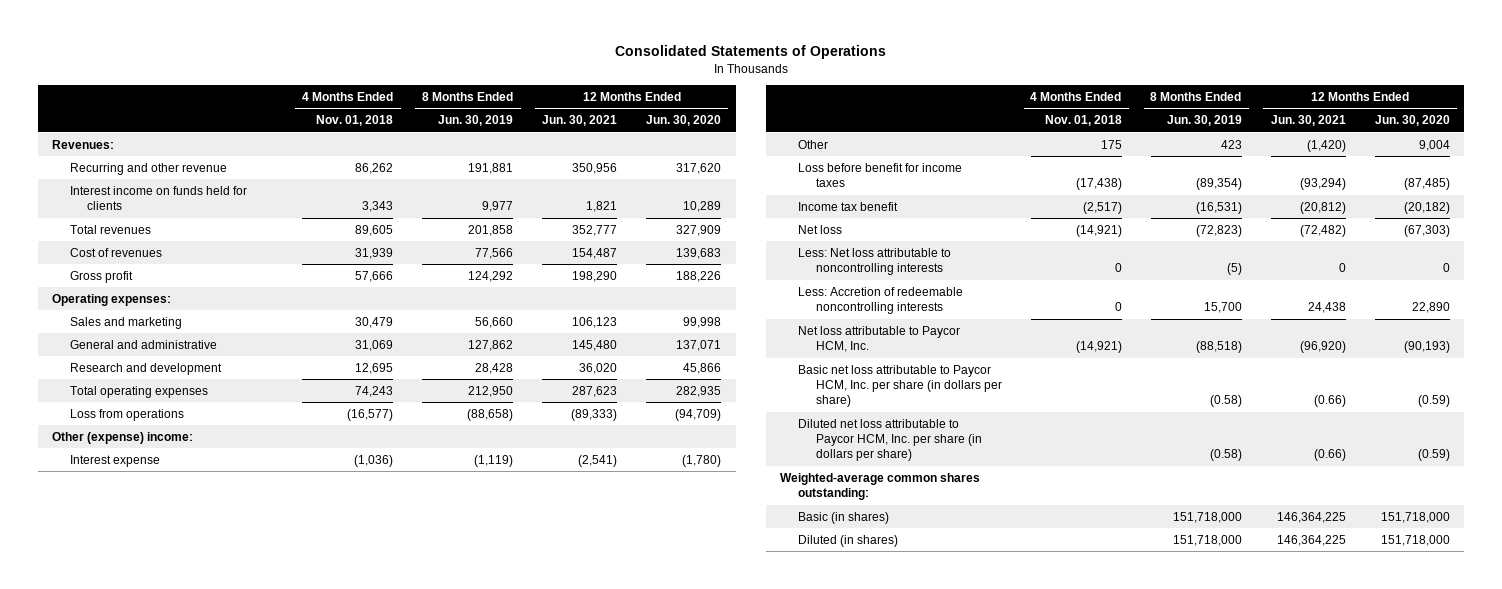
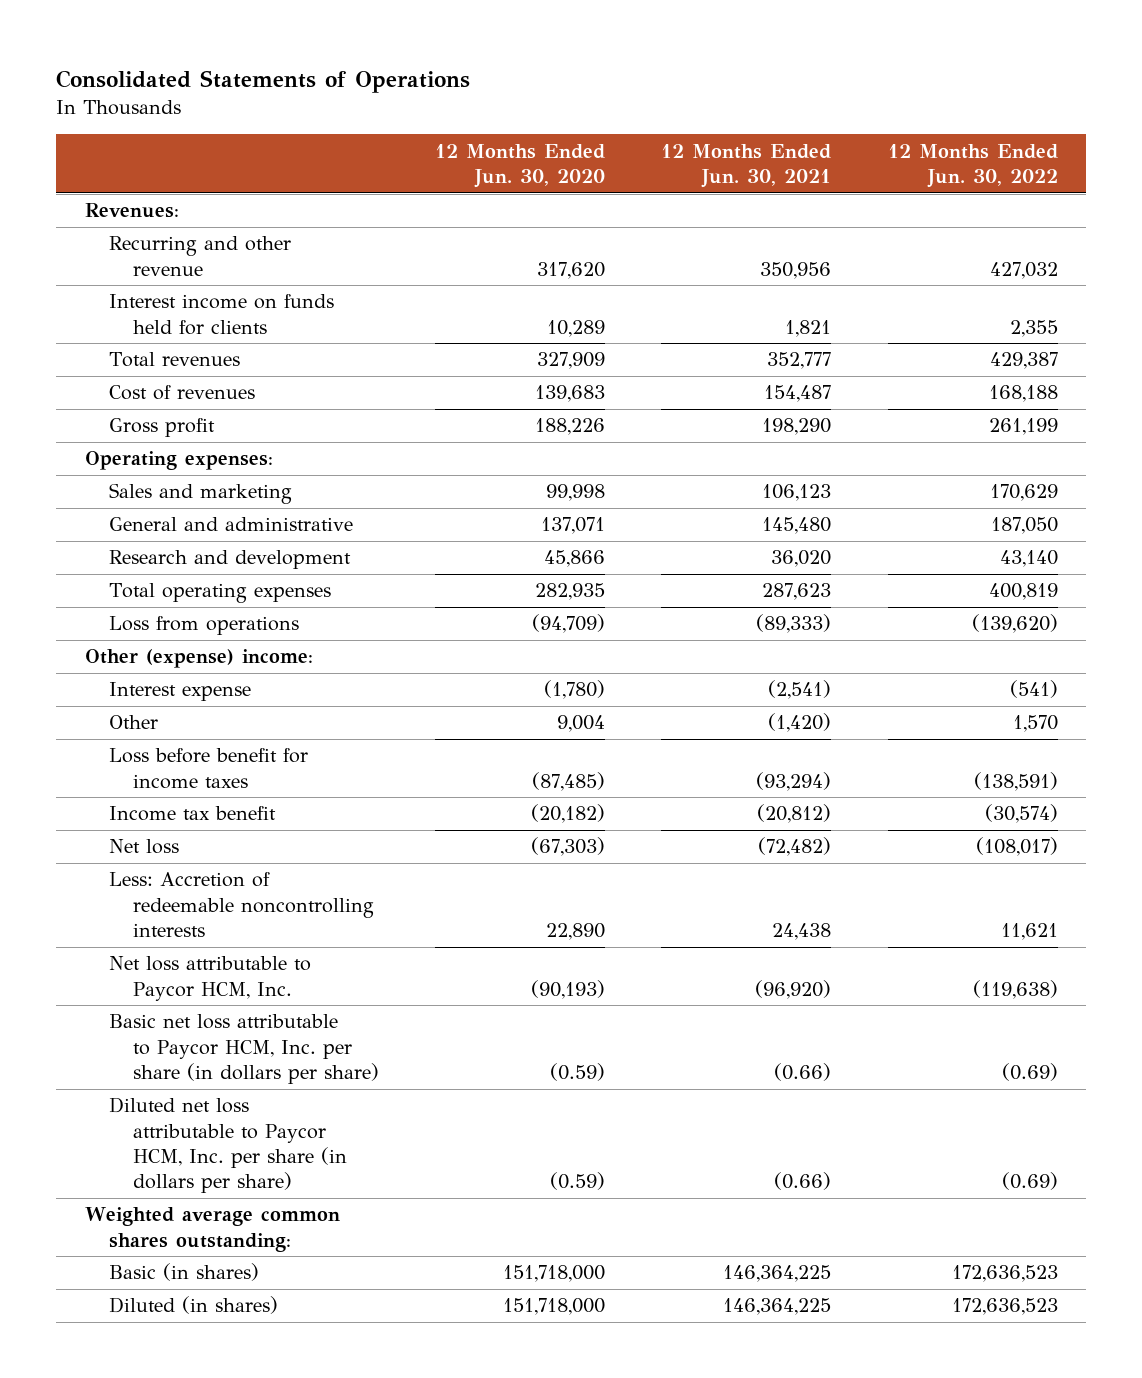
- | 4 Months Ended Nov. 01, 2018 | 8 Months Ended Jun. 30, 2019 | 12 Months Ended Jun. 30, 2021 | 12 Months Ended Jun. 30, 2020
+ | 12 Months Ended Jun. 30, 2020 | 12 Months Ended Jun. 30, 2021 | 12 Months Ended Jun. 30, 2022
- Less: Net loss attributable to noncontrolling interests | 0 | (5) | 0 | 0
- Weighted-average common shares outstanding:
+ Weighted average common shares outstanding:

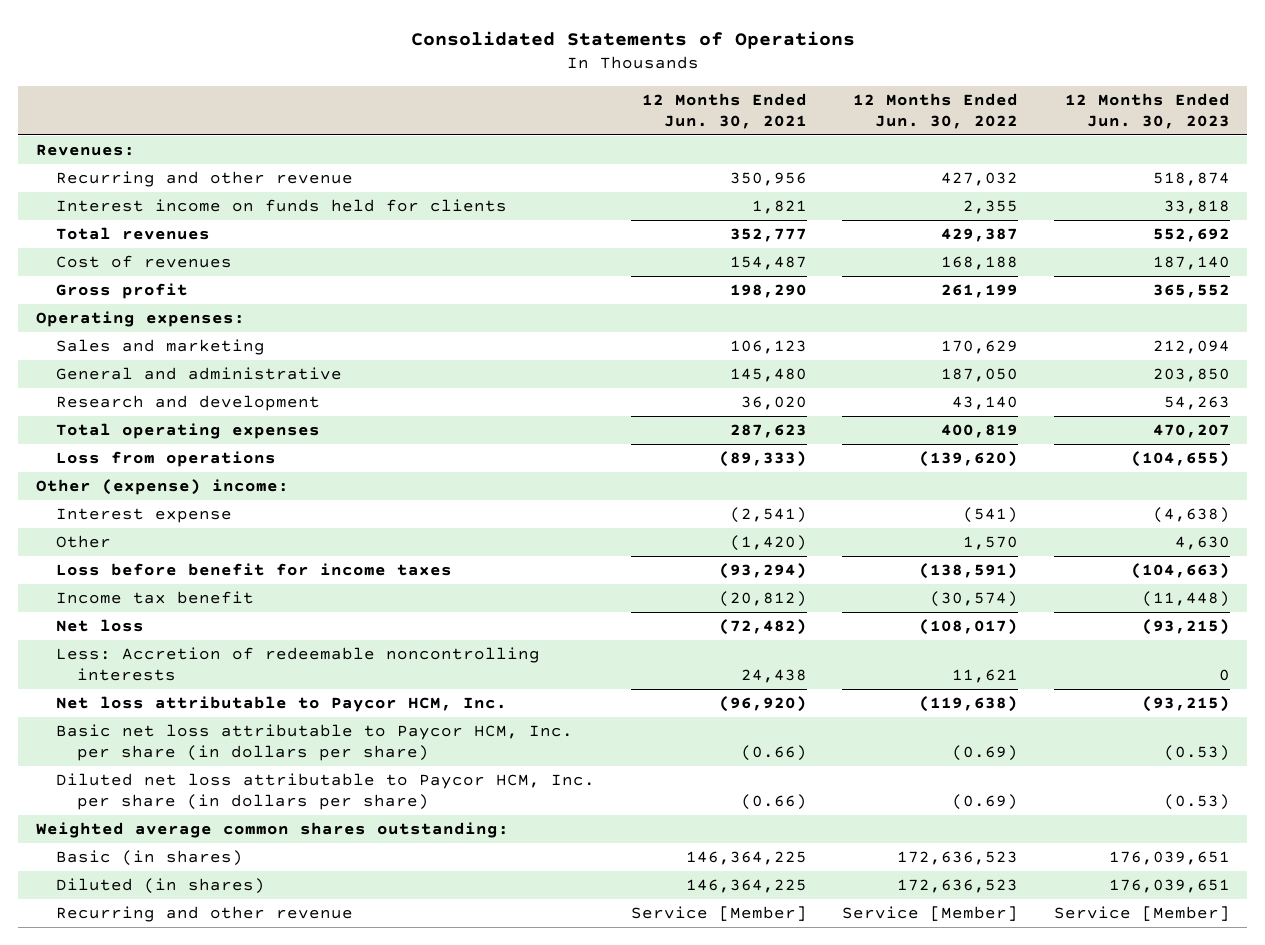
- | 12 Months Ended Jun. 30, 2020 | 12 Months Ended Jun. 30, 2021 | 12 Months Ended Jun. 30, 2022
+ | 12 Months Ended Jun. 30, 2021 | 12 Months Ended Jun. 30, 2022 | 12 Months Ended Jun. 30, 2023
+ Recurring and other revenue | Service [Member] | Service [Member] | Service [Member]

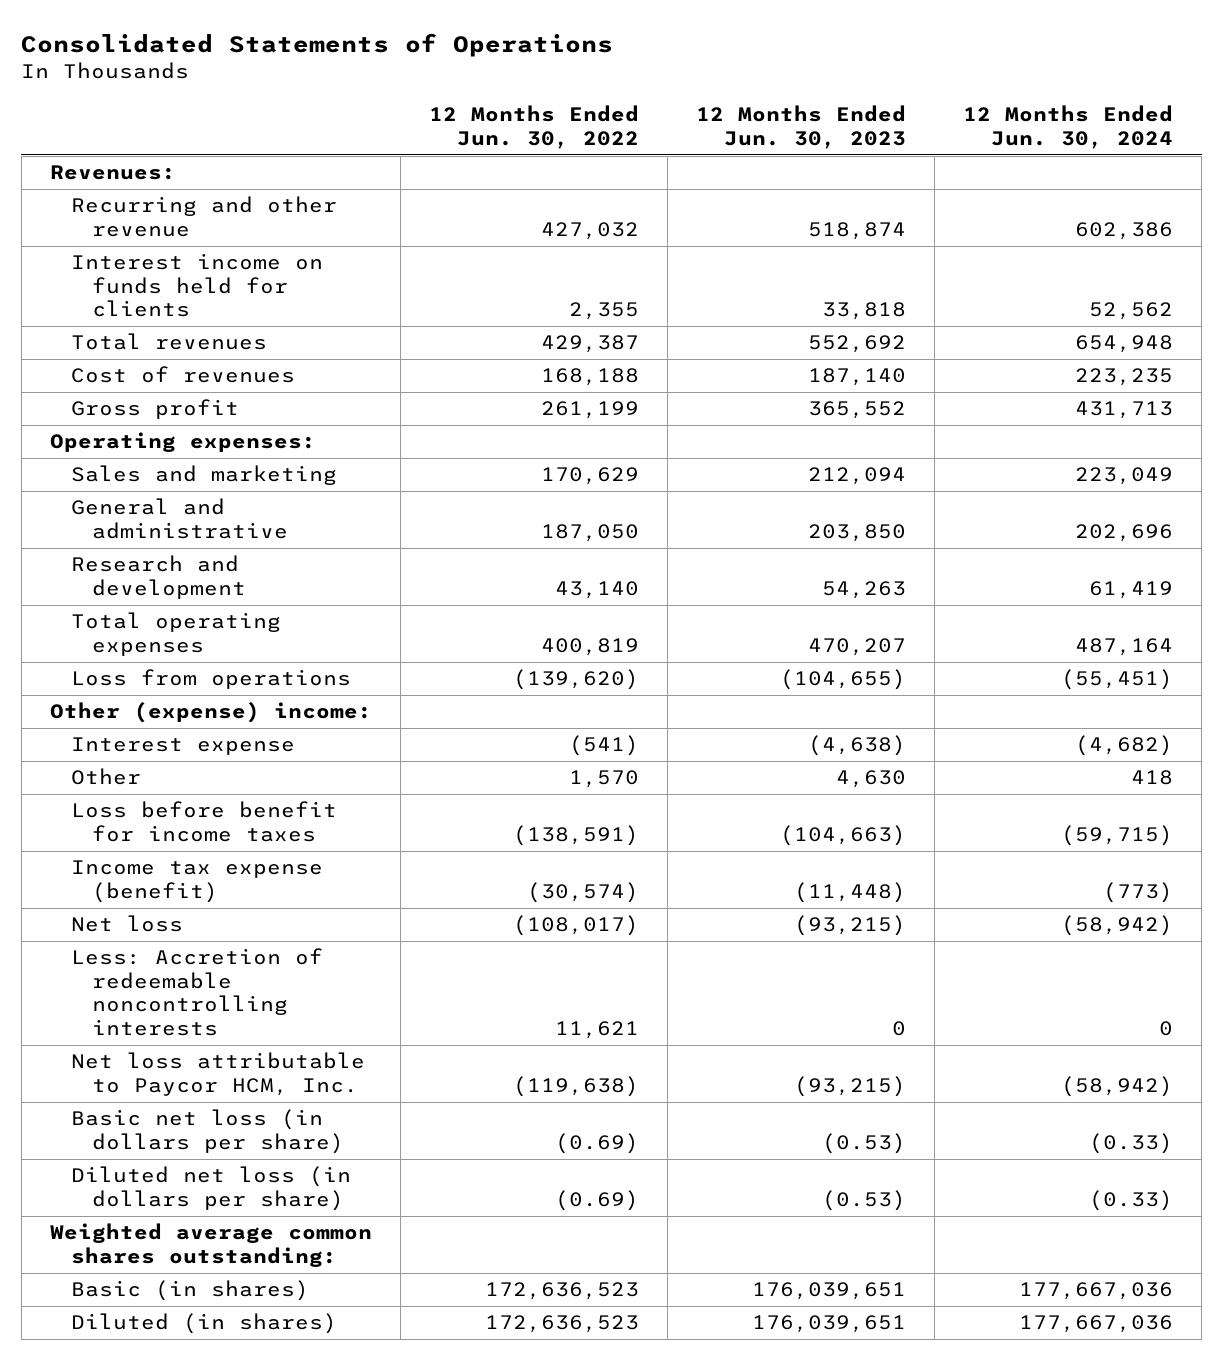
- | 12 Months Ended Jun. 30, 2021 | 12 Months Ended Jun. 30, 2022 | 12 Months Ended Jun. 30, 2023
+ | 12 Months Ended Jun. 30, 2022 | 12 Months Ended Jun. 30, 2023 | 12 Months Ended Jun. 30, 2024
- Income tax benefit | (20,812) | (30,574) | (11,448)
+ Income tax expense (benefit) | (30,574) | (11,448) | (773)
- Basic net loss attributable to Paycor HCM, Inc. per share (in dollars per share) | (0.66) | (0.69) | (0.53)
- Diluted net loss attributable to Paycor HCM, Inc. per share (in dollars per share) | (0.66) | (0.69) | (0.53)
+ Basic net loss (in dollars per share) | (0.69) | (0.53) | (0.33)
+ Diluted net loss (in dollars per share) | (0.69) | (0.53) | (0.33)
- Recurring and other revenue | Service [Member] | Service [Member] | Service [Member]

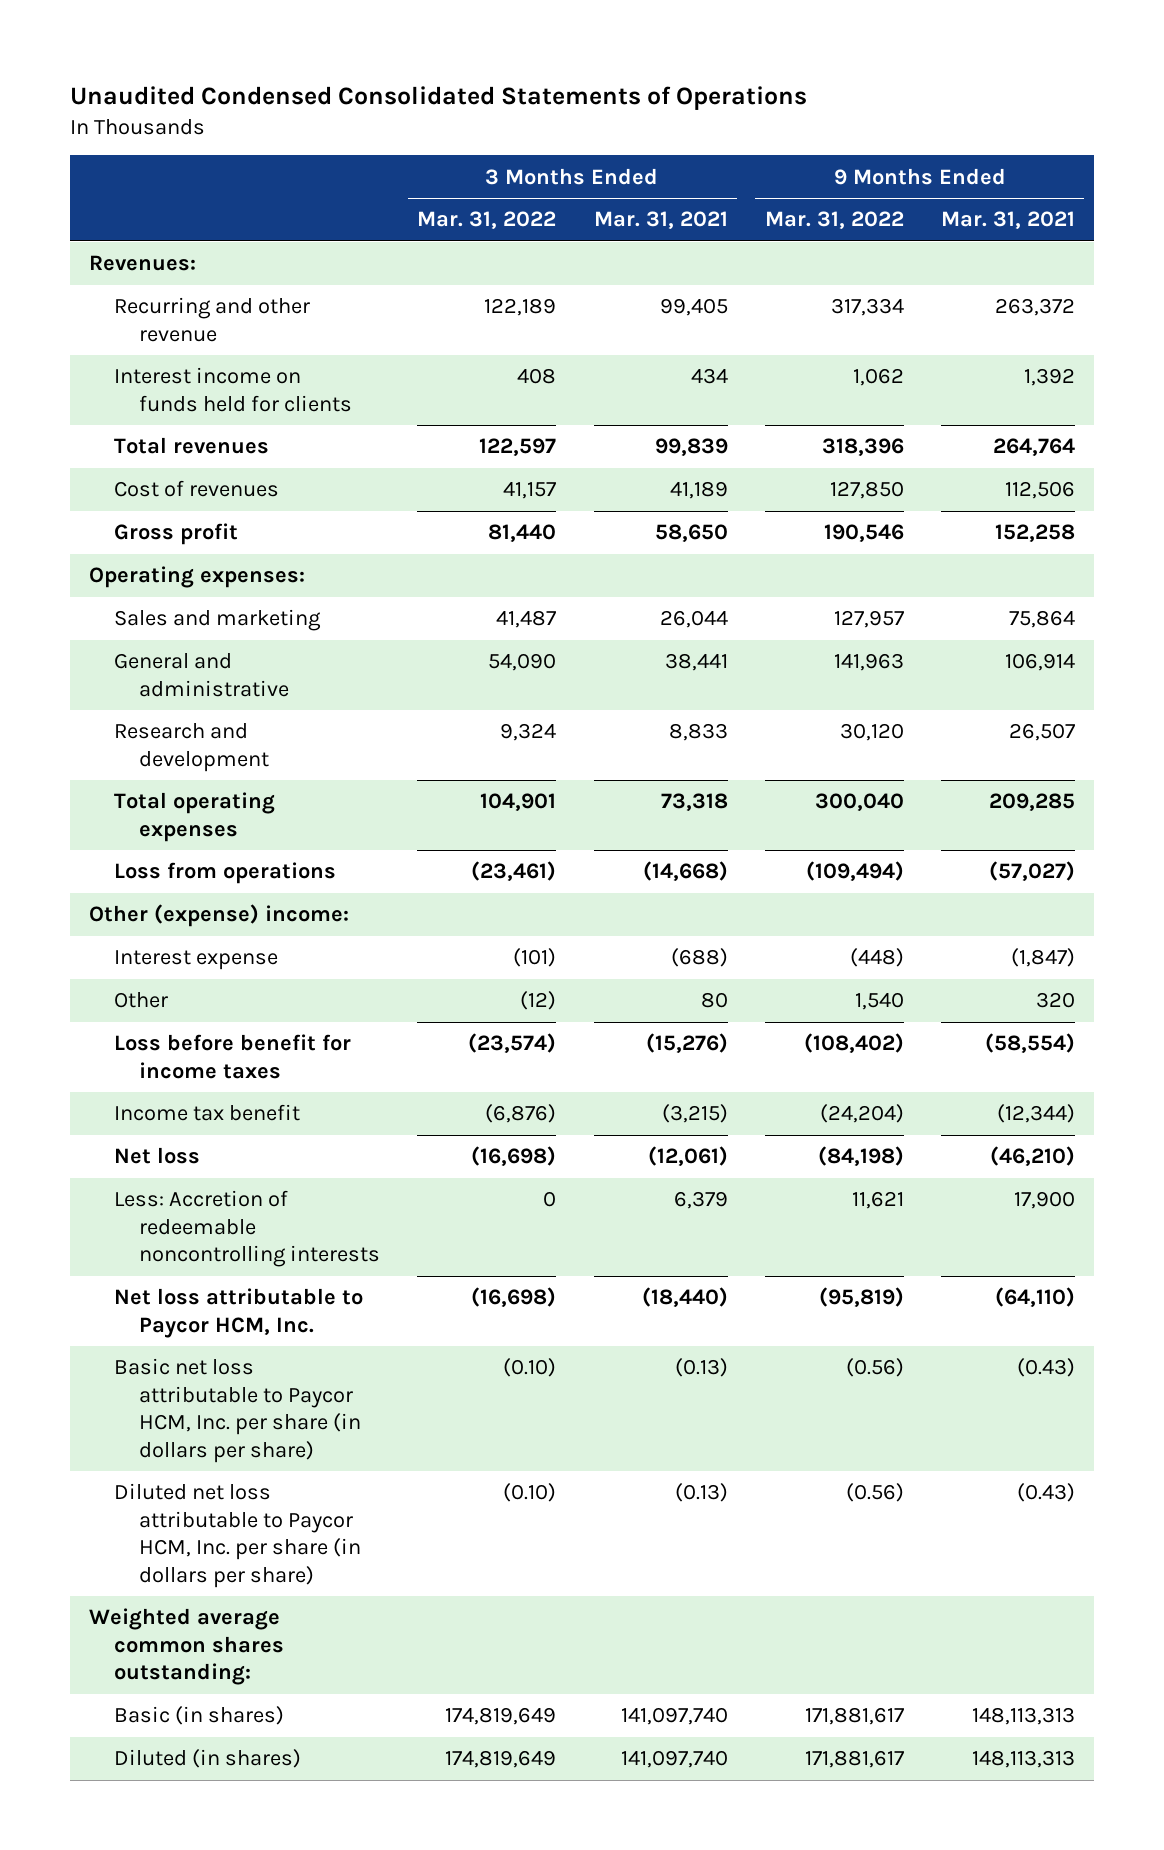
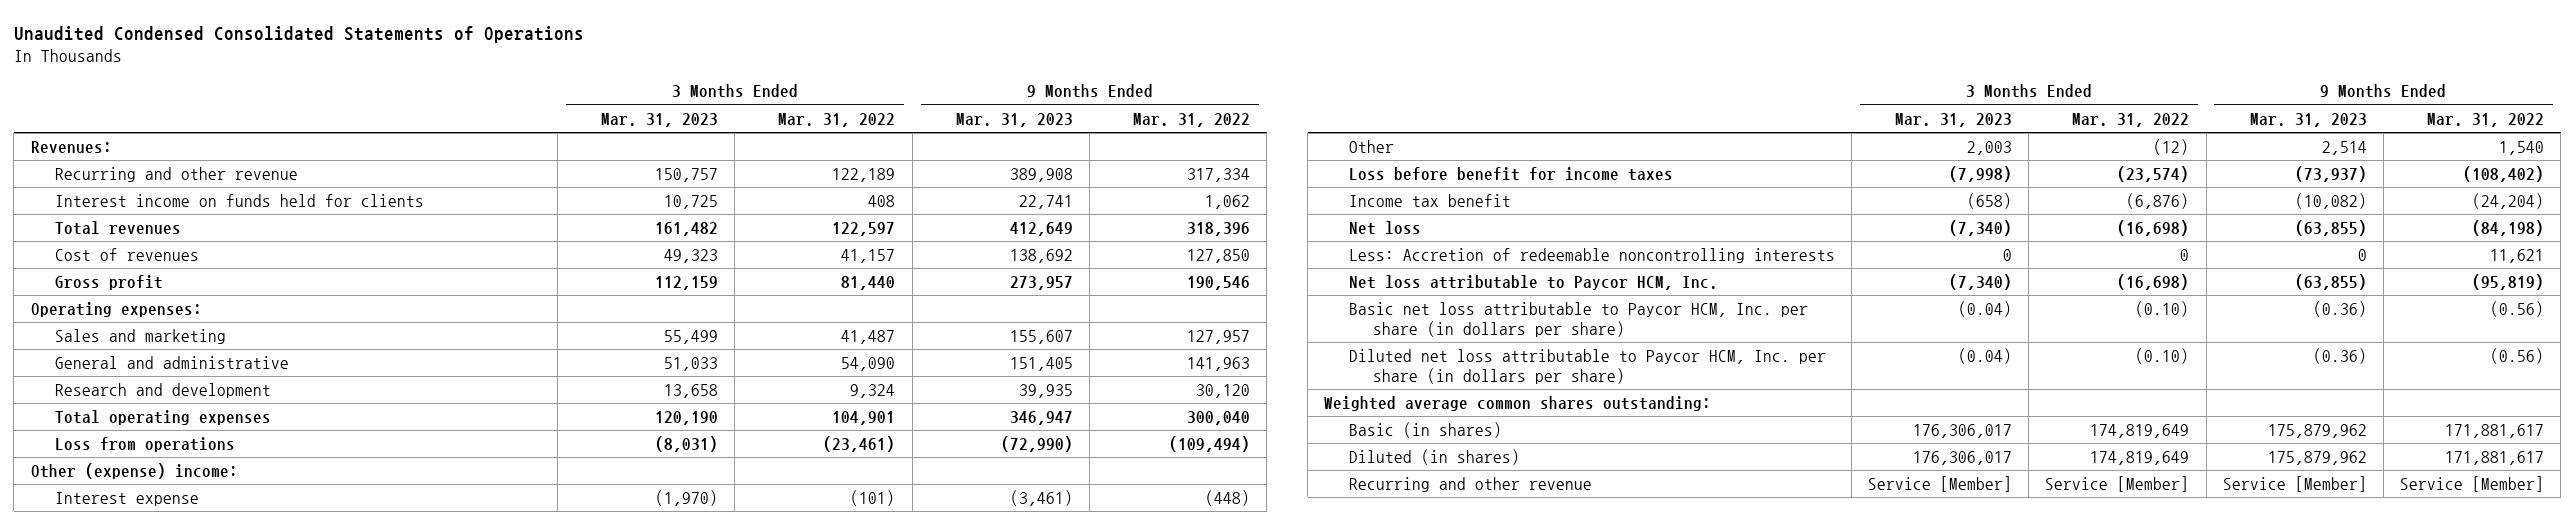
- | 3 Months Ended Mar. 31, 2022 | 3 Months Ended Mar. 31, 2021 | 9 Months Ended Mar. 31, 2022 | 9 Months Ended Mar. 31, 2021
+ | 3 Months Ended Mar. 31, 2023 | 3 Months Ended Mar. 31, 2022 | 9 Months Ended Mar. 31, 2023 | 9 Months Ended Mar. 31, 2022
+ Recurring and other revenue | Service [Member] | Service [Member] | Service [Member] | Service [Member]

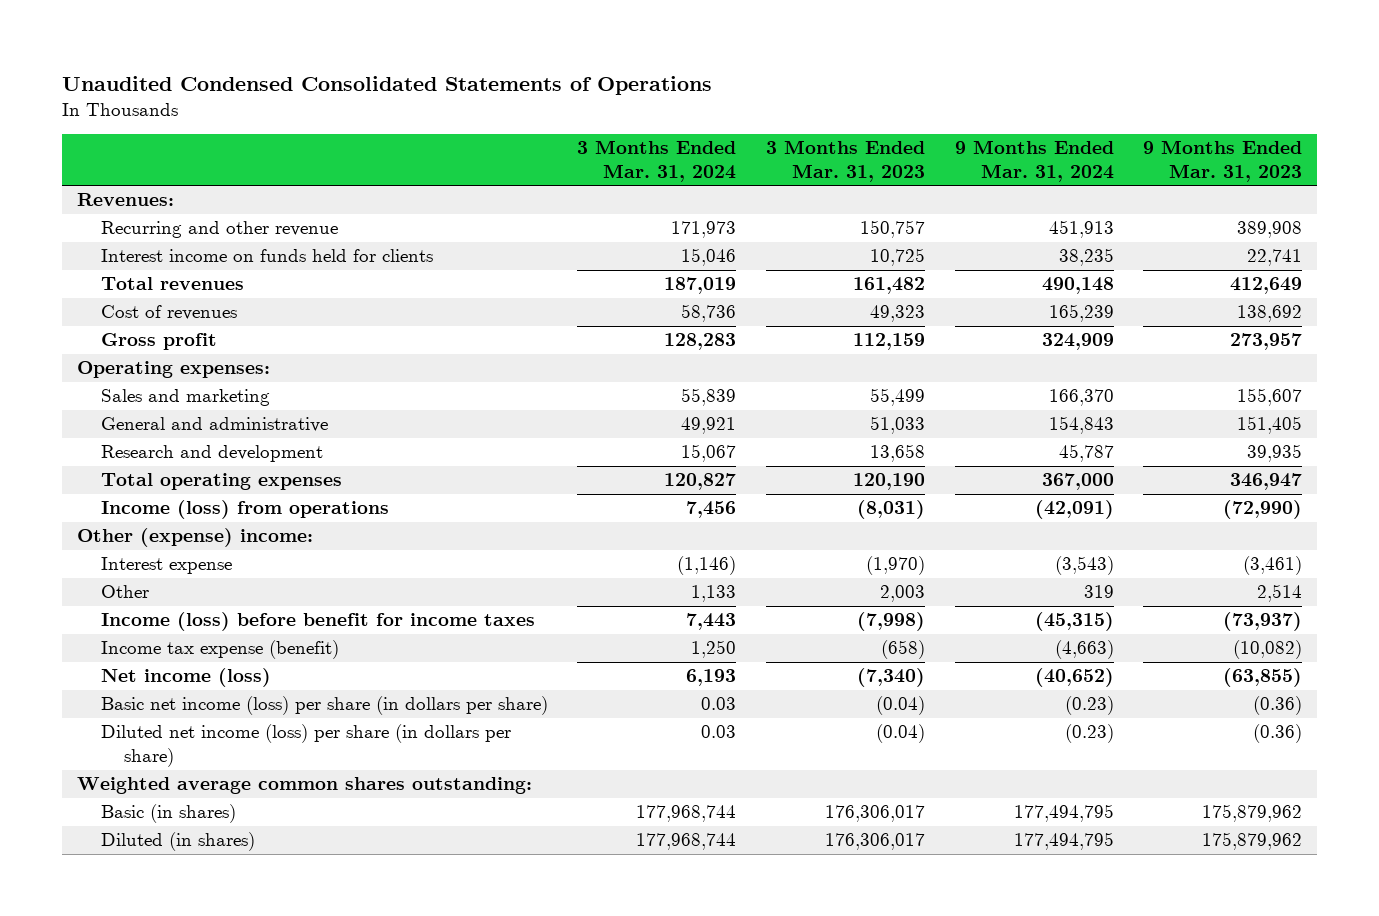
- | 3 Months Ended Mar. 31, 2023 | 3 Months Ended Mar. 31, 2022 | 9 Months Ended Mar. 31, 2023 | 9 Months Ended Mar. 31, 2022
+ | 3 Months Ended Mar. 31, 2024 | 3 Months Ended Mar. 31, 2023 | 9 Months Ended Mar. 31, 2024 | 9 Months Ended Mar. 31, 2023
- Loss from operations | (8,031) | (23,461) | (72,990) | (109,494)
+ Income (loss) from operations | 7,456 | (8,031) | (42,091) | (72,990)
- Loss before benefit for income taxes | (7,998) | (23,574) | (73,937) | (108,402)
- Income tax benefit | (658) | (6,876) | (10,082) | (24,204)
- Net loss | (7,340) | (16,698) | (63,855) | (84,198)
- Less: Accretion of redeemable noncontrolling interests | 0 | 0 | 0 | 11,621
- Net loss attributable to Paycor HCM, Inc. | (7,340) | (16,698) | (63,855) | (95,819)
- Basic net loss attributable to Paycor HCM, Inc. per share (in dollars per share) | (0.04) | (0.10) | (0.36) | (0.56)
- Diluted net loss attributable to Paycor HCM, Inc. per share (in dollars per share) | (0.04) | (0.10) | (0.36) | (0.56)
+ Income (loss) before benefit for income taxes | 7,443 | (7,998) | (45,315) | (73,937)
+ Income tax expense (benefit) | 1,250 | (658) | (4,663) | (10,082)
+ Net income (loss) | 6,193 | (7,340) | (40,652) | (63,855)
+ Basic net income (loss) per share (in dollars per share) | 0.03 | (0.04) | (0.23) | (0.36)
+ Diluted net income (loss) per share (in dollars per share) | 0.03 | (0.04) | (0.23) | (0.36)
- Recurring and other revenue | Service [Member] | Service [Member] | Service [Member] | Service [Member]

